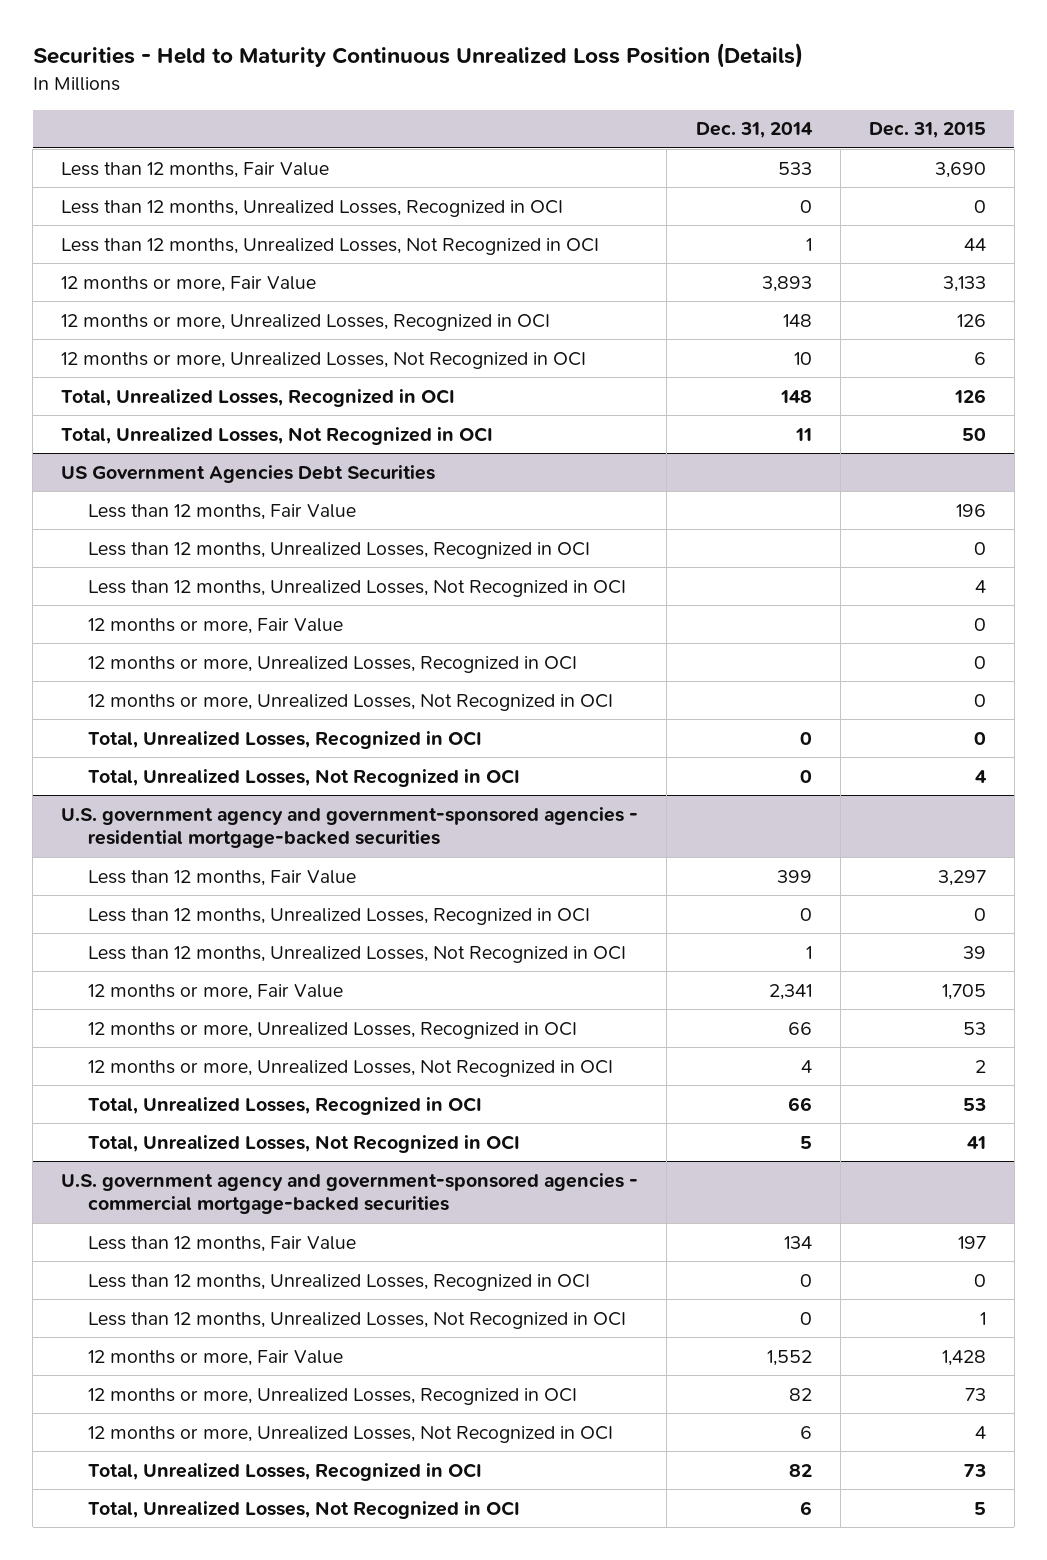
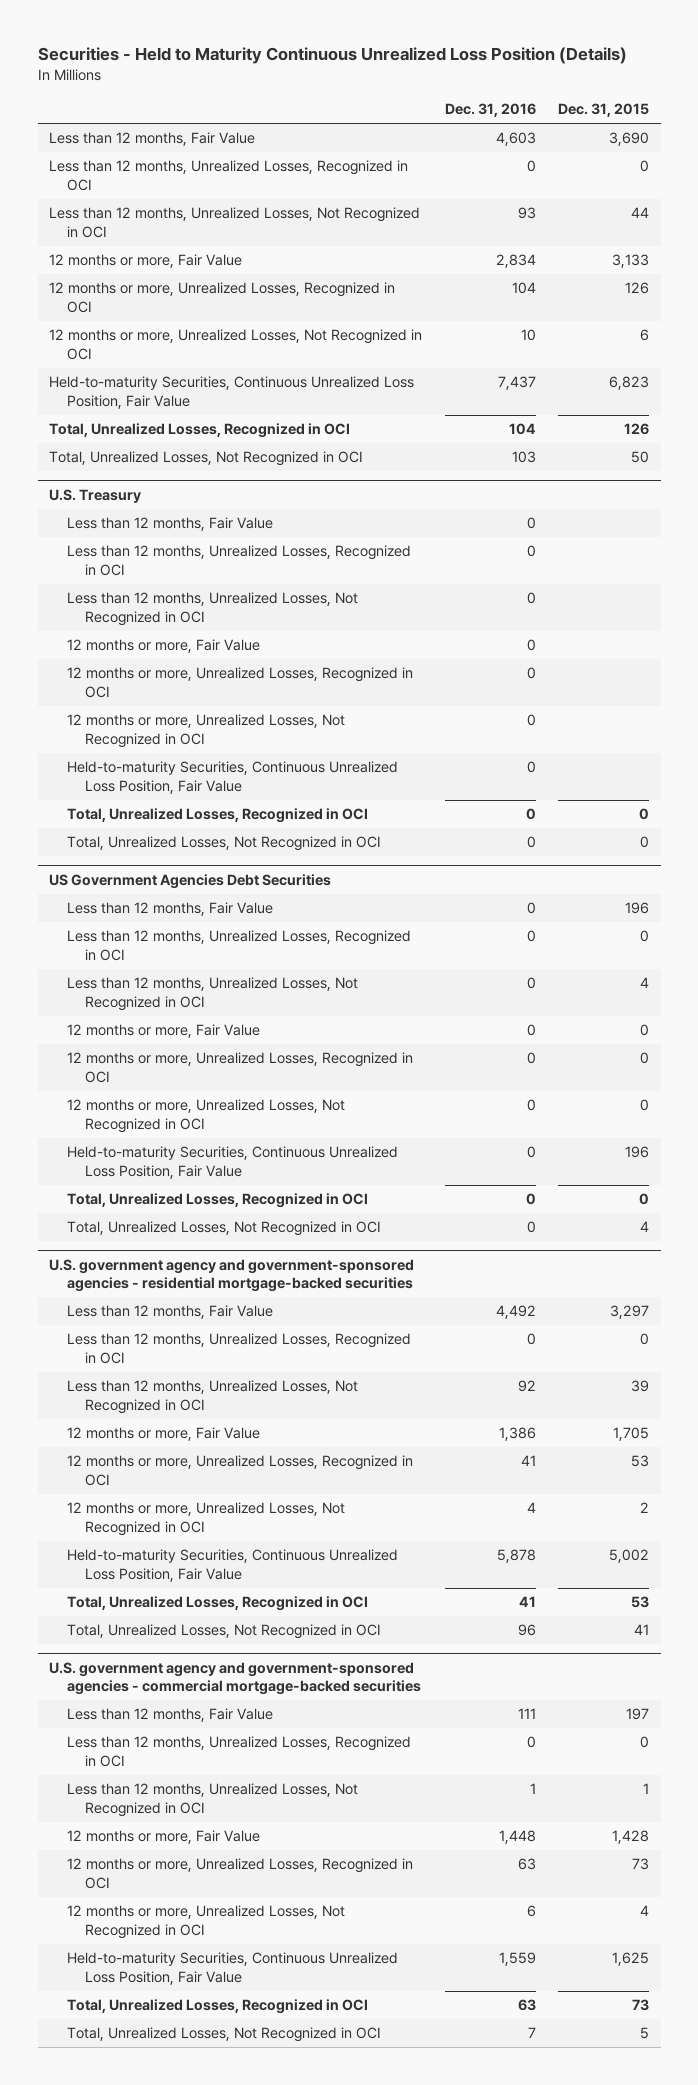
- | Dec. 31, 2014 | Dec. 31, 2015
+ | Dec. 31, 2016 | Dec. 31, 2015
+ Held-to-maturity Securities, Continuous Unrealized Loss Position, Fair Value | 7,437 | 6,823
+ U.S. Treasury
+ Less than 12 months, Fair Value | 0 |
+ Less than 12 months, Unrealized Losses, Recognized in OCI | 0 |
+ Less than 12 months, Unrealized Losses, Not Recognized in OCI | 0 |
+ 12 months or more, Fair Value | 0 |
+ 12 months or more, Unrealized Losses, Recognized in OCI | 0 |
+ 12 months or more, Unrealized Losses, Not Recognized in OCI | 0 |
+ Held-to-maturity Securities, Continuous Unrealized Loss Position, Fair Value | 0 |
+ Total, Unrealized Losses, Recognized in OCI | 0 | 0
+ Total, Unrealized Losses, Not Recognized in OCI | 0 | 0
@ US Government Agencies Debt Securities
+ Held-to-maturity Securities, Continuous Unrealized Loss Position, Fair Value | 0 | 196
@ U.S. government agency and government-sponsored agencies - residential mortgage-backed securities
+ Held-to-maturity Securities, Continuous Unrealized Loss Position, Fair Value | 5,878 | 5,002
@ U.S. government agency and government-sponsored agencies - commercial mortgage-backed securities
+ Held-to-maturity Securities, Continuous Unrealized Loss Position, Fair Value | 1,559 | 1,625

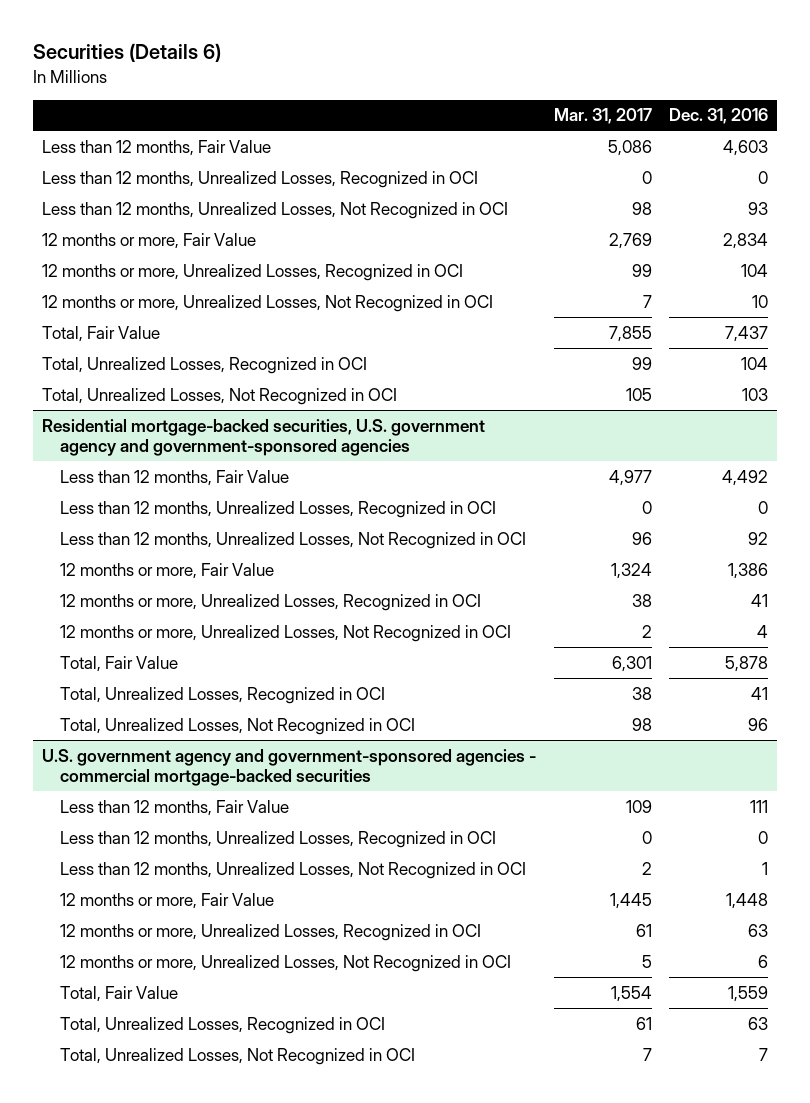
- Securities - Held to Maturity Continuous Unrealized Loss Position (Details)
+ Securities (Details 6)
- | Dec. 31, 2016 | Dec. 31, 2015
+ | Mar. 31, 2017 | Dec. 31, 2016
- Held-to-maturity Securities, Continuous Unrealized Loss Position, Fair Value | 7,437 | 6,823
+ Total, Fair Value | 7,855 | 7,437
- U.S. Treasury
- Less than 12 months, Fair Value | 0 |
- Less than 12 months, Unrealized Losses, Recognized in OCI | 0 |
- Less than 12 months, Unrealized Losses, Not Recognized in OCI | 0 |
- 12 months or more, Fair Value | 0 |
- 12 months or more, Unrealized Losses, Recognized in OCI | 0 |
- 12 months or more, Unrealized Losses, Not Recognized in OCI | 0 |
- Held-to-maturity Securities, Continuous Unrealized Loss Position, Fair Value | 0 |
- Total, Unrealized Losses, Recognized in OCI | 0 | 0
- Total, Unrealized Losses, Not Recognized in OCI | 0 | 0
- US Government Agencies Debt Securities
- Less than 12 months, Fair Value | 0 | 196
- Less than 12 months, Unrealized Losses, Recognized in OCI | 0 | 0
- Less than 12 months, Unrealized Losses, Not Recognized in OCI | 0 | 4
- 12 months or more, Fair Value | 0 | 0
- 12 months or more, Unrealized Losses, Recognized in OCI | 0 | 0
- 12 months or more, Unrealized Losses, Not Recognized in OCI | 0 | 0
- Held-to-maturity Securities, Continuous Unrealized Loss Position, Fair Value | 0 | 196
- Total, Unrealized Losses, Recognized in OCI | 0 | 0
- Total, Unrealized Losses, Not Recognized in OCI | 0 | 4
- U.S. government agency and government-sponsored agencies - residential mortgage-backed securities
+ Residential mortgage-backed securities, U.S. government agency and government-sponsored agencies
- Held-to-maturity Securities, Continuous Unrealized Loss Position, Fair Value | 5,878 | 5,002
+ Total, Fair Value | 6,301 | 5,878
@ U.S. government agency and government-sponsored agencies - commercial mortgage-backed securities
- Held-to-maturity Securities, Continuous Unrealized Loss Position, Fair Value | 1,559 | 1,625
+ Total, Fair Value | 1,554 | 1,559

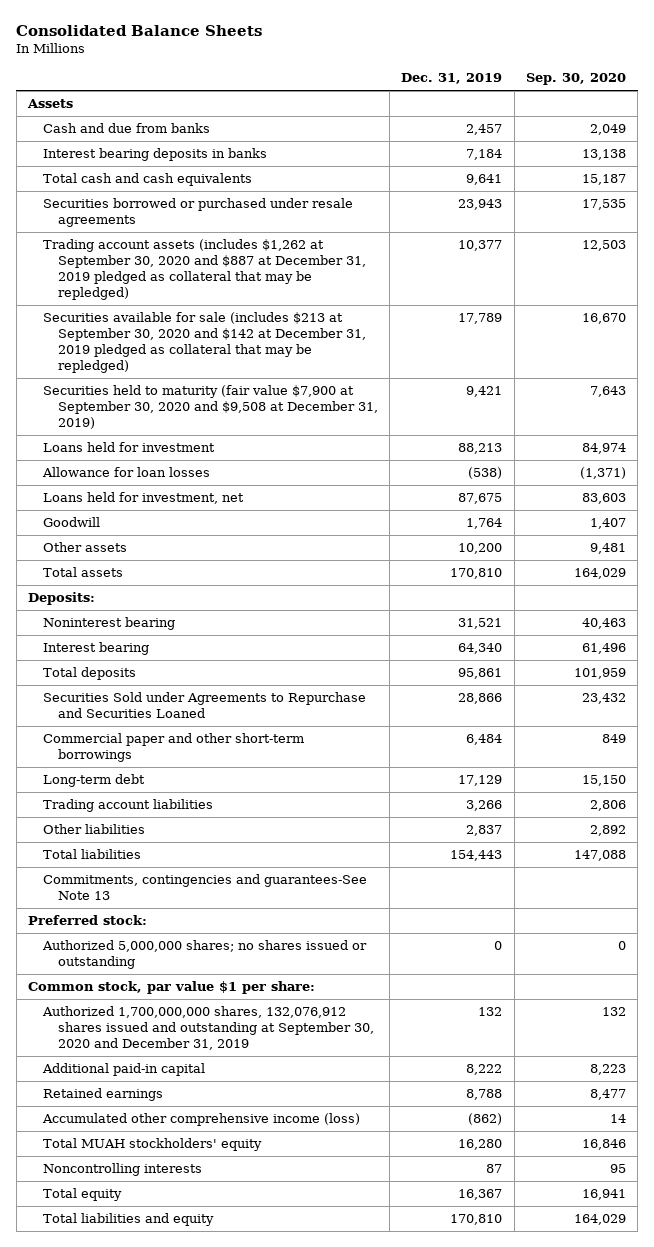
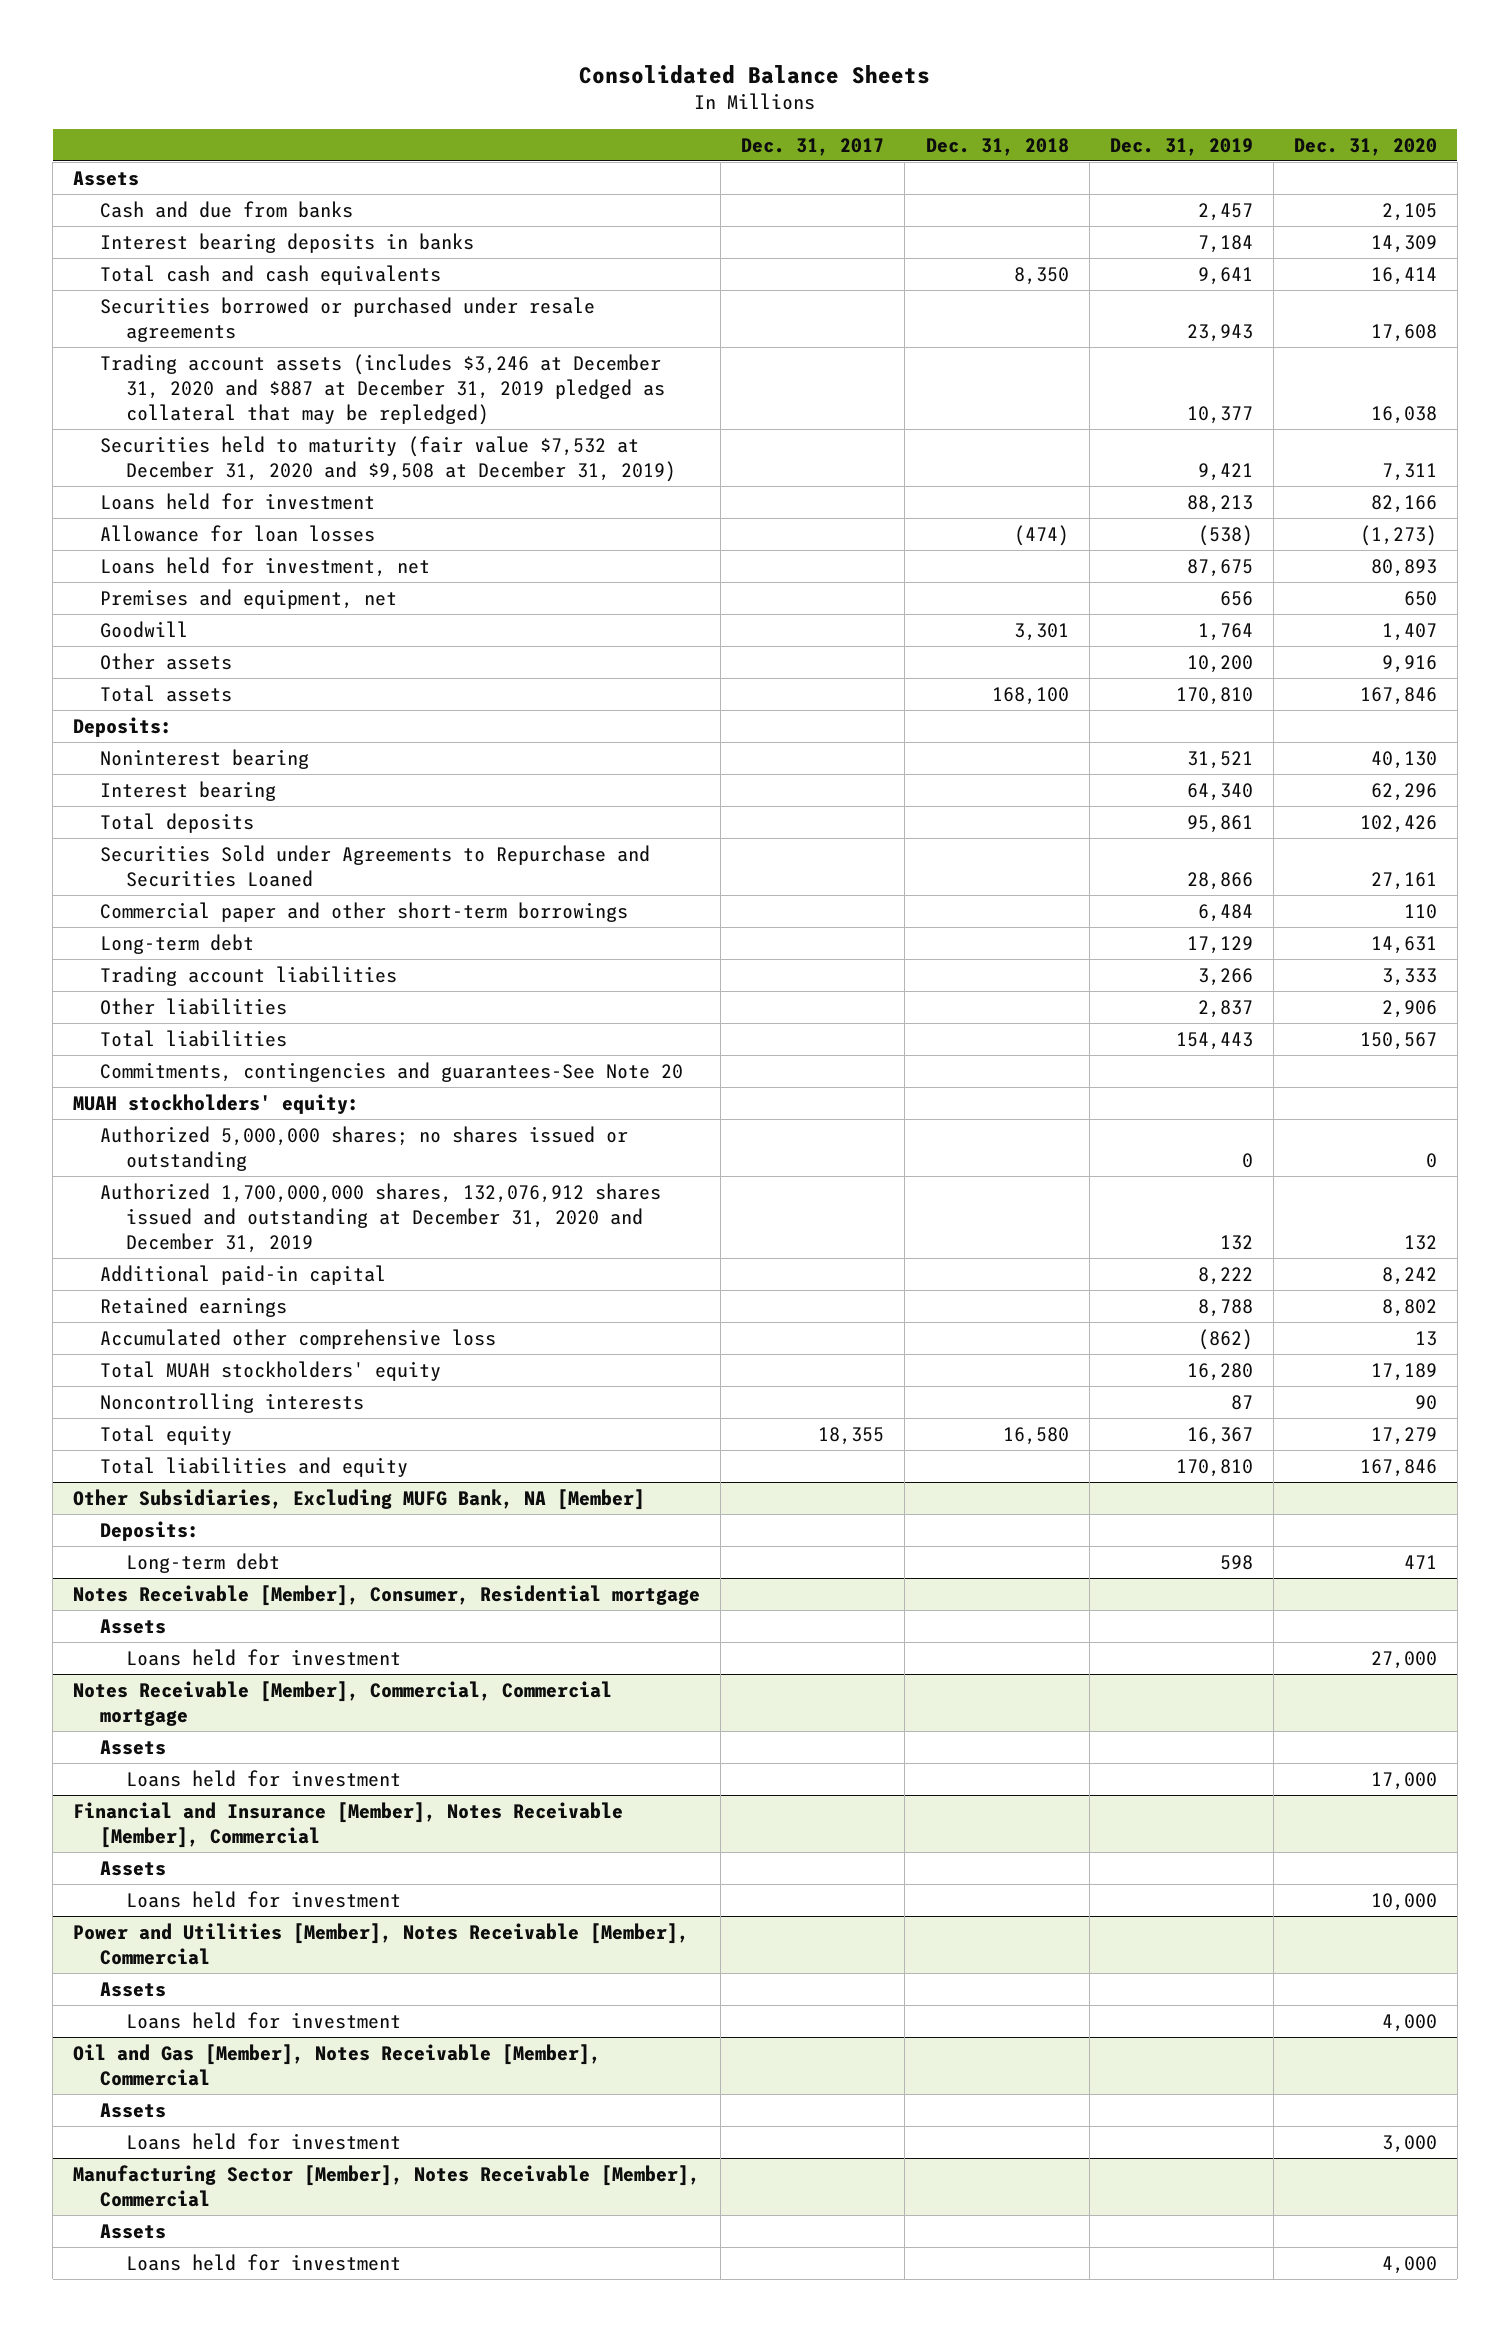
- | Dec. 31, 2019 | Sep. 30, 2020
+ | Dec. 31, 2017 | Dec. 31, 2018 | Dec. 31, 2019 | Dec. 31, 2020
- Trading account assets (includes $1,262 at September 30, 2020 and $887 at December 31, 2019 pledged as collateral that may be repledged) | 10,377 | 12,503
- Securities available for sale (includes $213 at September 30, 2020 and $142 at December 31, 2019 pledged as collateral that may be repledged) | 17,789 | 16,670
- Securities held to maturity (fair value $7,900 at September 30, 2020 and $9,508 at December 31, 2019) | 9,421 | 7,643
+ Trading account assets (includes $3,246 at December 31, 2020 and $887 at December 31, 2019 pledged as collateral that may be repledged) | | | 10,377 | 16,038
+ Securities held to maturity (fair value $7,532 at December 31, 2020 and $9,508 at December 31, 2019) | | | 9,421 | 7,311
+ Premises and equipment, net | | | 656 | 650
- Commitments, contingencies and guarantees-See Note 13
- Preferred stock:
+ Commitments, contingencies and guarantees-See Note 20
+ MUAH stockholders' equity:
- Common stock, par value $1 per share:
- Authorized 1,700,000,000 shares, 132,076,912 shares issued and outstanding at September 30, 2020 and December 31, 2019 | 132 | 132
+ Authorized 1,700,000,000 shares, 132,076,912 shares issued and outstanding at December 31, 2020 and December 31, 2019 | | | 132 | 132
- Accumulated other comprehensive income (loss) | (862) | 14
+ Accumulated other comprehensive loss | | | (862) | 13
+ Other Subsidiaries, Excluding MUFG Bank, NA [Member]
+ Deposits:
+ Long-term debt | | | 598 | 471
+ Notes Receivable [Member], Consumer, Residential mortgage
+ Assets
+ Loans held for investment | | | | 27,000
+ Notes Receivable [Member], Commercial, Commercial mortgage
+ Assets
+ Loans held for investment | | | | 17,000
+ Financial and Insurance [Member], Notes Receivable [Member], Commercial
+ Assets
+ Loans held for investment | | | | 10,000
+ Power and Utilities [Member], Notes Receivable [Member], Commercial
+ Assets
+ Loans held for investment | | | | 4,000
+ Oil and Gas [Member], Notes Receivable [Member], Commercial
+ Assets
+ Loans held for investment | | | | 3,000
+ Manufacturing Sector [Member], Notes Receivable [Member], Commercial
+ Assets
+ Loans held for investment | | | | 4,000

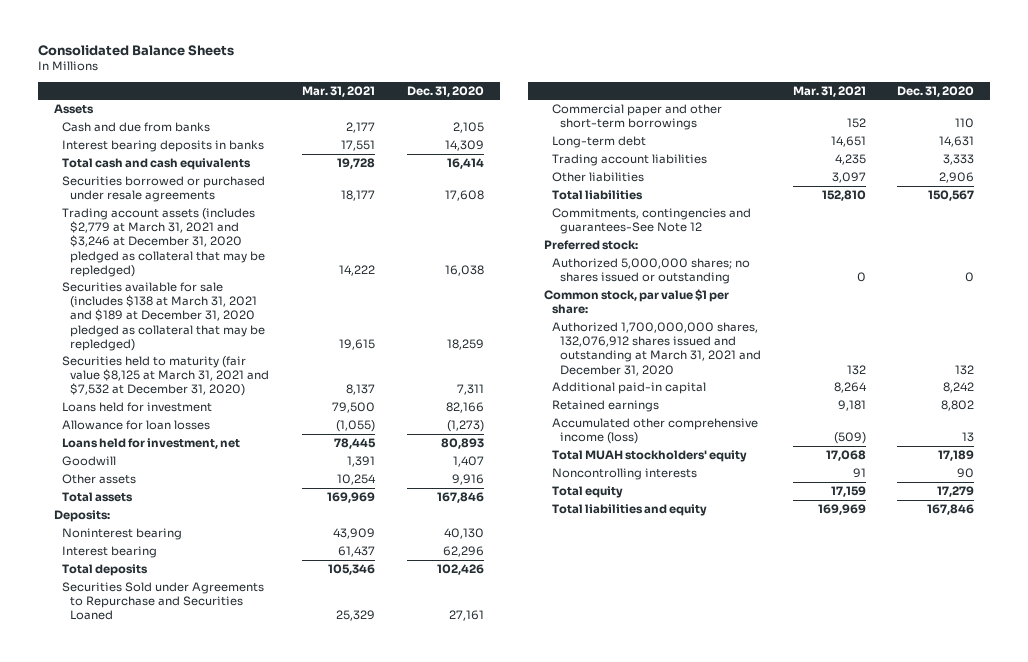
- | Dec. 31, 2017 | Dec. 31, 2018 | Dec. 31, 2019 | Dec. 31, 2020
+ | Mar. 31, 2021 | Dec. 31, 2020
- Trading account assets (includes $3,246 at December 31, 2020 and $887 at December 31, 2019 pledged as collateral that may be repledged) | | | 10,377 | 16,038
- Securities held to maturity (fair value $7,532 at December 31, 2020 and $9,508 at December 31, 2019) | | | 9,421 | 7,311
+ Trading account assets (includes $2,779 at March 31, 2021 and $3,246 at December 31, 2020 pledged as collateral that may be repledged) | 14,222 | 16,038
+ Securities available for sale (includes $138 at March 31, 2021 and $189 at December 31, 2020 pledged as collateral that may be repledged) | 19,615 | 18,259
+ Securities held to maturity (fair value $8,125 at March 31, 2021 and $7,532 at December 31, 2020) | 8,137 | 7,311
- Premises and equipment, net | | | 656 | 650
- Commitments, contingencies and guarantees-See Note 20
- MUAH stockholders' equity:
+ Commitments, contingencies and guarantees-See Note 12
+ Preferred stock:
- Authorized 1,700,000,000 shares, 132,076,912 shares issued and outstanding at December 31, 2020 and December 31, 2019 | | | 132 | 132
+ Common stock, par value $1 per share:
+ Authorized 1,700,000,000 shares, 132,076,912 shares issued and outstanding at March 31, 2021 and December 31, 2020 | 132 | 132
- Accumulated other comprehensive loss | | | (862) | 13
+ Accumulated other comprehensive income (loss) | (509) | 13
- Other Subsidiaries, Excluding MUFG Bank, NA [Member]
- Deposits:
- Long-term debt | | | 598 | 471
- Notes Receivable [Member], Consumer, Residential mortgage
- Assets
- Loans held for investment | | | | 27,000
- Notes Receivable [Member], Commercial, Commercial mortgage
- Assets
- Loans held for investment | | | | 17,000
- Financial and Insurance [Member], Notes Receivable [Member], Commercial
- Assets
- Loans held for investment | | | | 10,000
- Power and Utilities [Member], Notes Receivable [Member], Commercial
- Assets
- Loans held for investment | | | | 4,000
- Oil and Gas [Member], Notes Receivable [Member], Commercial
- Assets
- Loans held for investment | | | | 3,000
- Manufacturing Sector [Member], Notes Receivable [Member], Commercial
- Assets
- Loans held for investment | | | | 4,000

